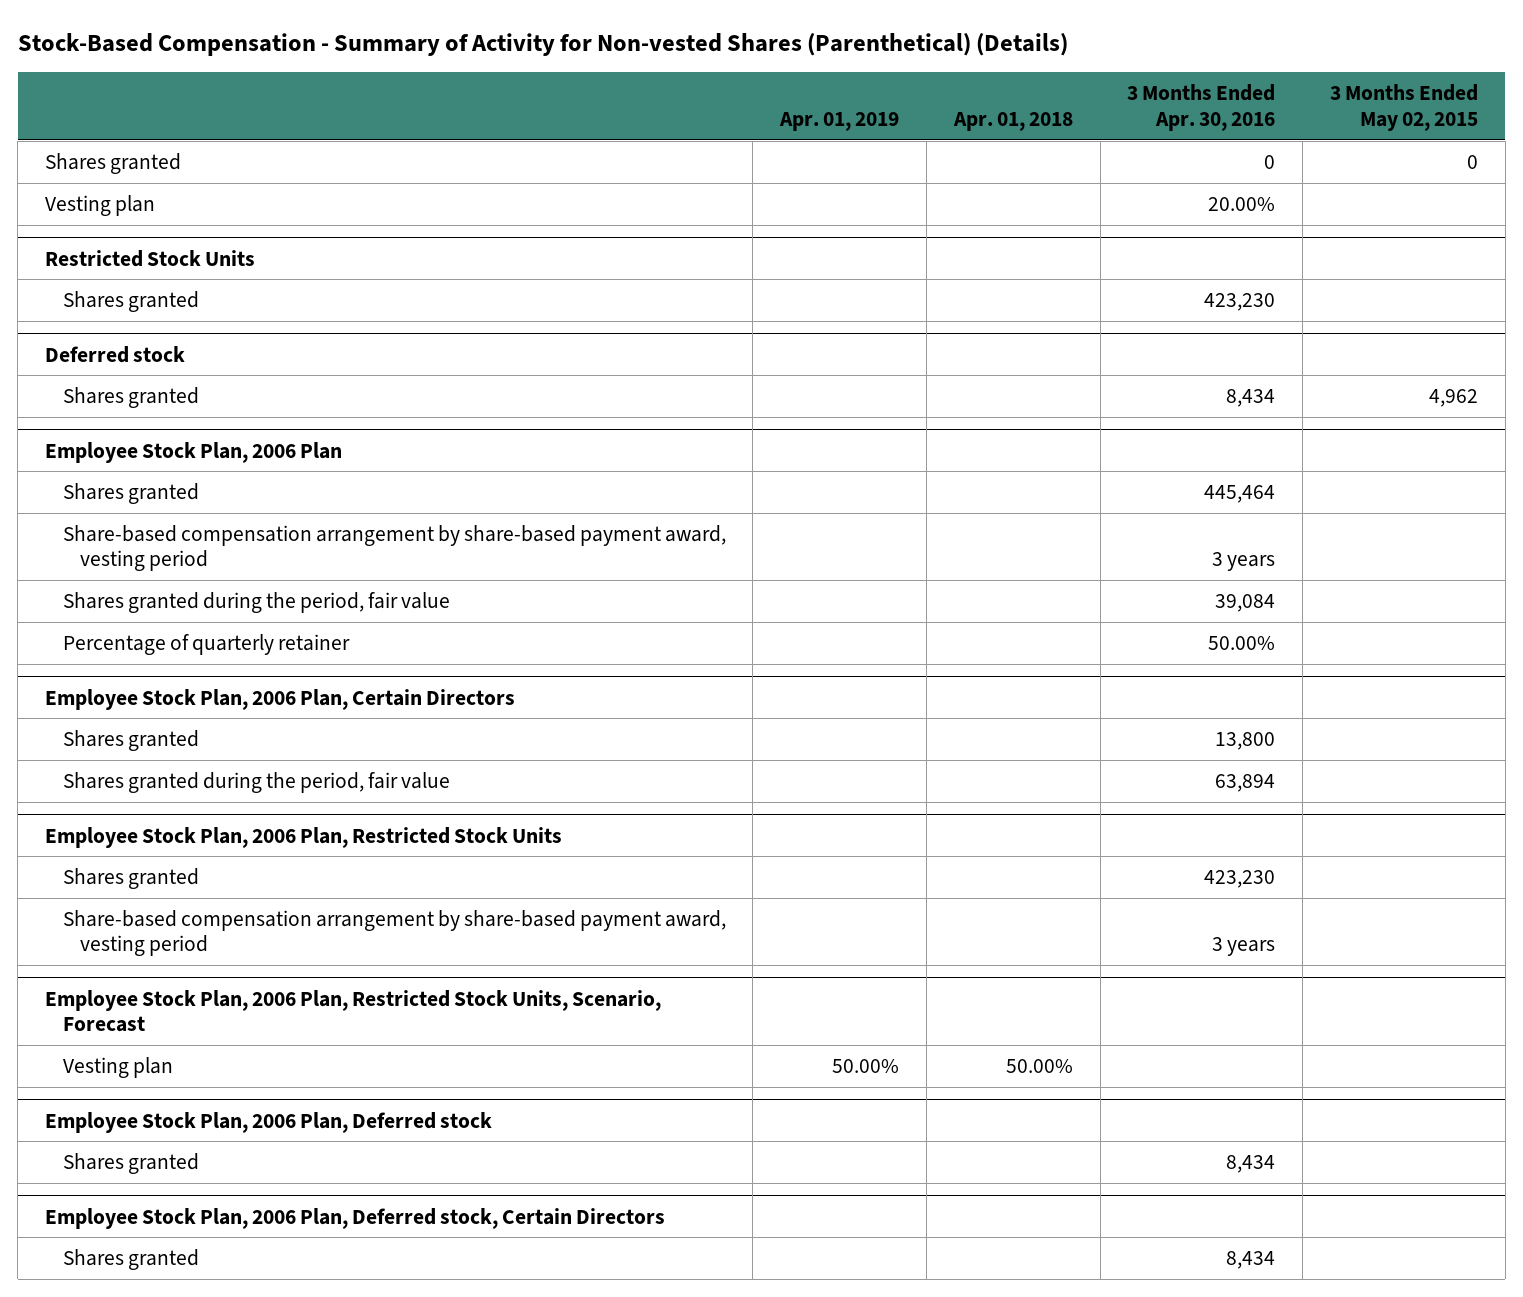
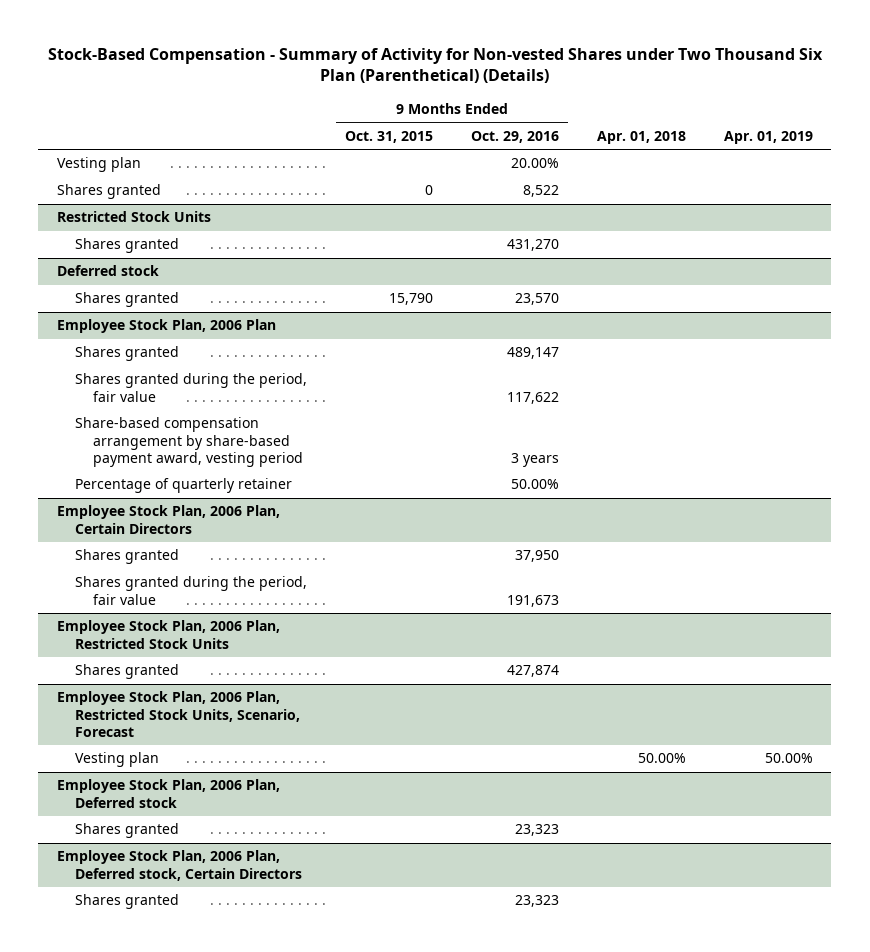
- Stock-Based Compensation - Summary of Activity for Non-vested Shares (Parenthetical) (Details)
+ Stock-Based Compensation - Summary of Activity for Non-vested Shares under Two Thousand Six Plan (Parenthetical) (Details)
- | Apr. 01, 2019 | Apr. 01, 2018 | 3 Months Ended Apr. 30, 2016 | 3 Months Ended May 02, 2015
+ | 9 Months Ended Oct. 31, 2015 | 9 Months Ended Oct. 29, 2016 | Apr. 01, 2018 | Apr. 01, 2019
moved down: Shares granted | 0 | 8,522 | |
@ Employee Stock Plan, 2006 Plan
moved down: Share-based compensation arrangement by share-based payment award, vesting period | | 3 years | |
@ Employee Stock Plan, 2006 Plan, Restricted Stock Units
- Share-based compensation arrangement by share-based payment award, vesting period | | | 3 years |

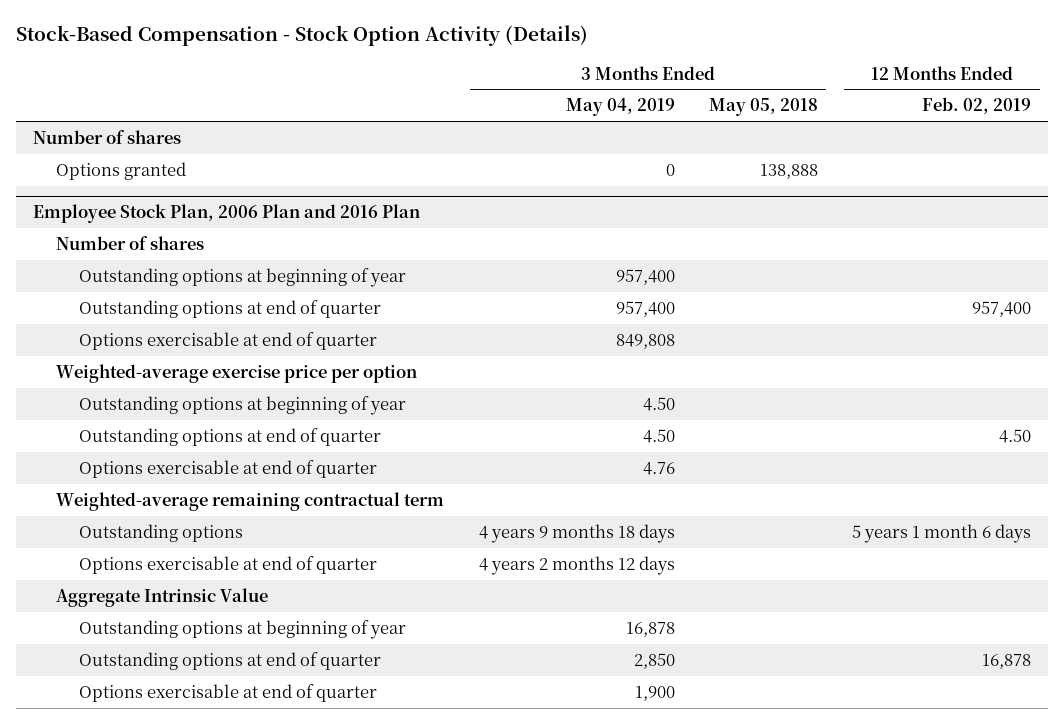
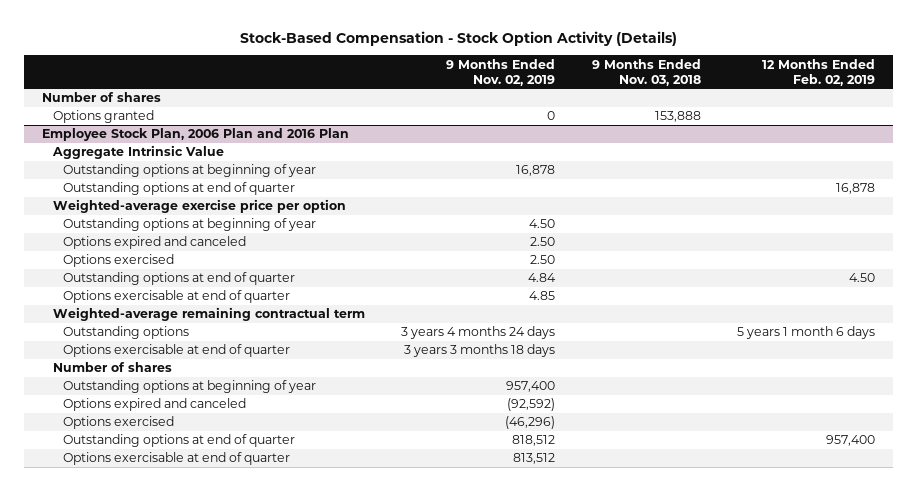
- | 3 Months Ended May 04, 2019 | 3 Months Ended May 05, 2018 | 12 Months Ended Feb. 02, 2019
+ | 9 Months Ended Nov. 02, 2019 | 9 Months Ended Nov. 03, 2018 | 12 Months Ended Feb. 02, 2019
@ Employee Stock Plan, 2006 Plan and 2016 Plan
moved up: Aggregate Intrinsic Value
- Options exercisable at end of quarter | 849,808 | |
moved up: Outstanding options at end of quarter | | | 16,878
+ Options expired and canceled | 2.50 | |
+ Options exercised | 2.50 | |
moved down: Number of shares
+ Options expired and canceled | (92,592) | |
+ Options exercised | (46,296) | |
moved down: Outstanding options at end of quarter | 818,512 | | 957,400

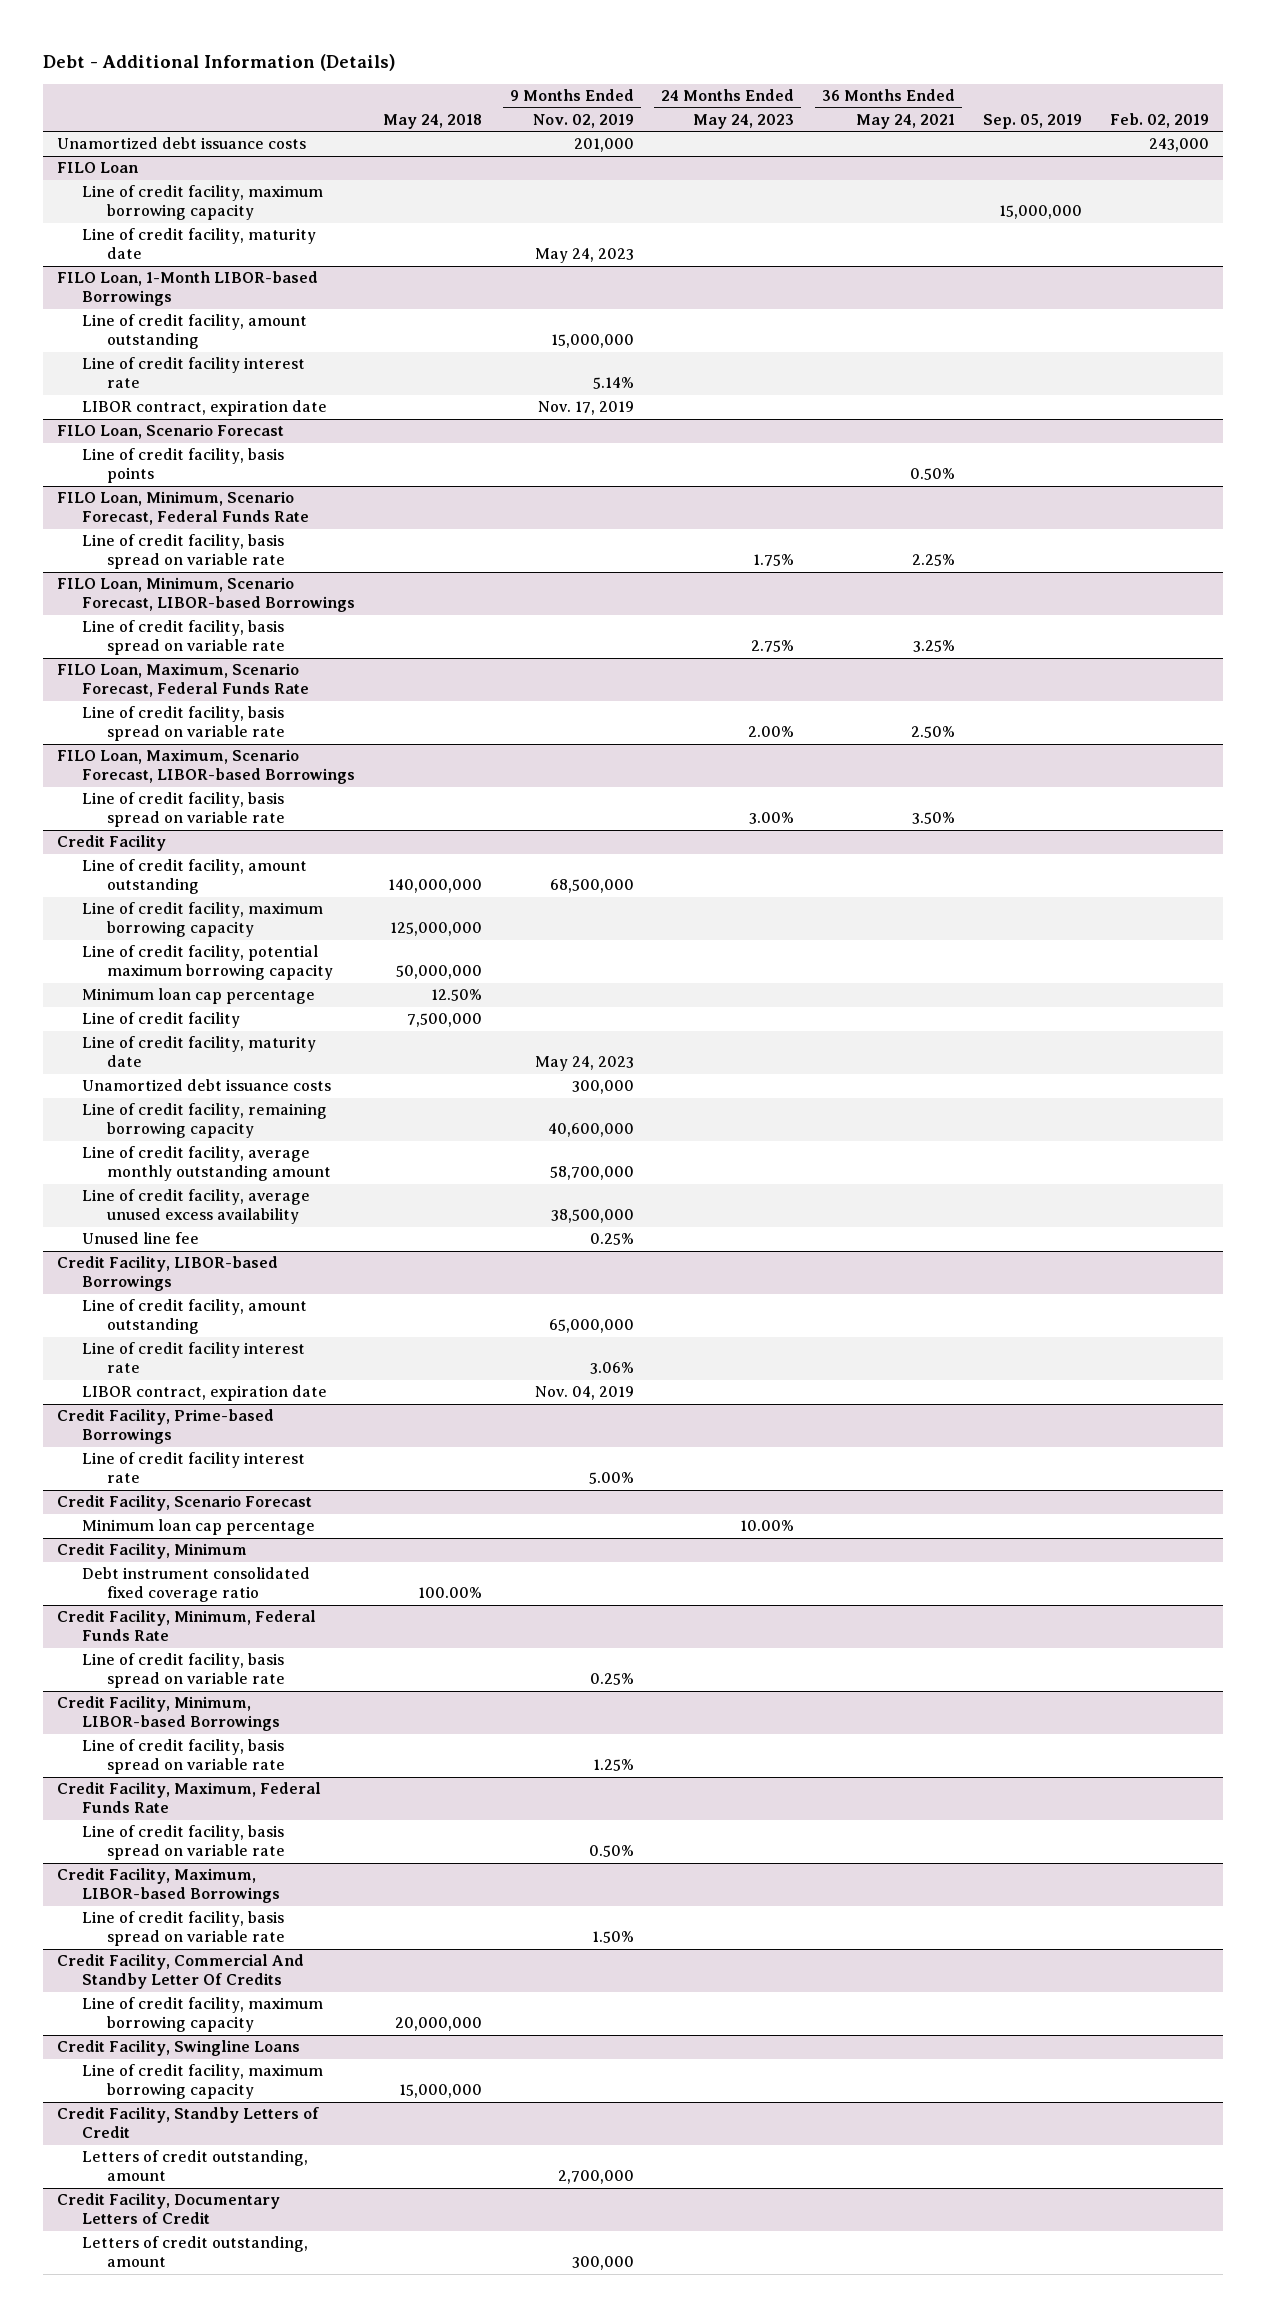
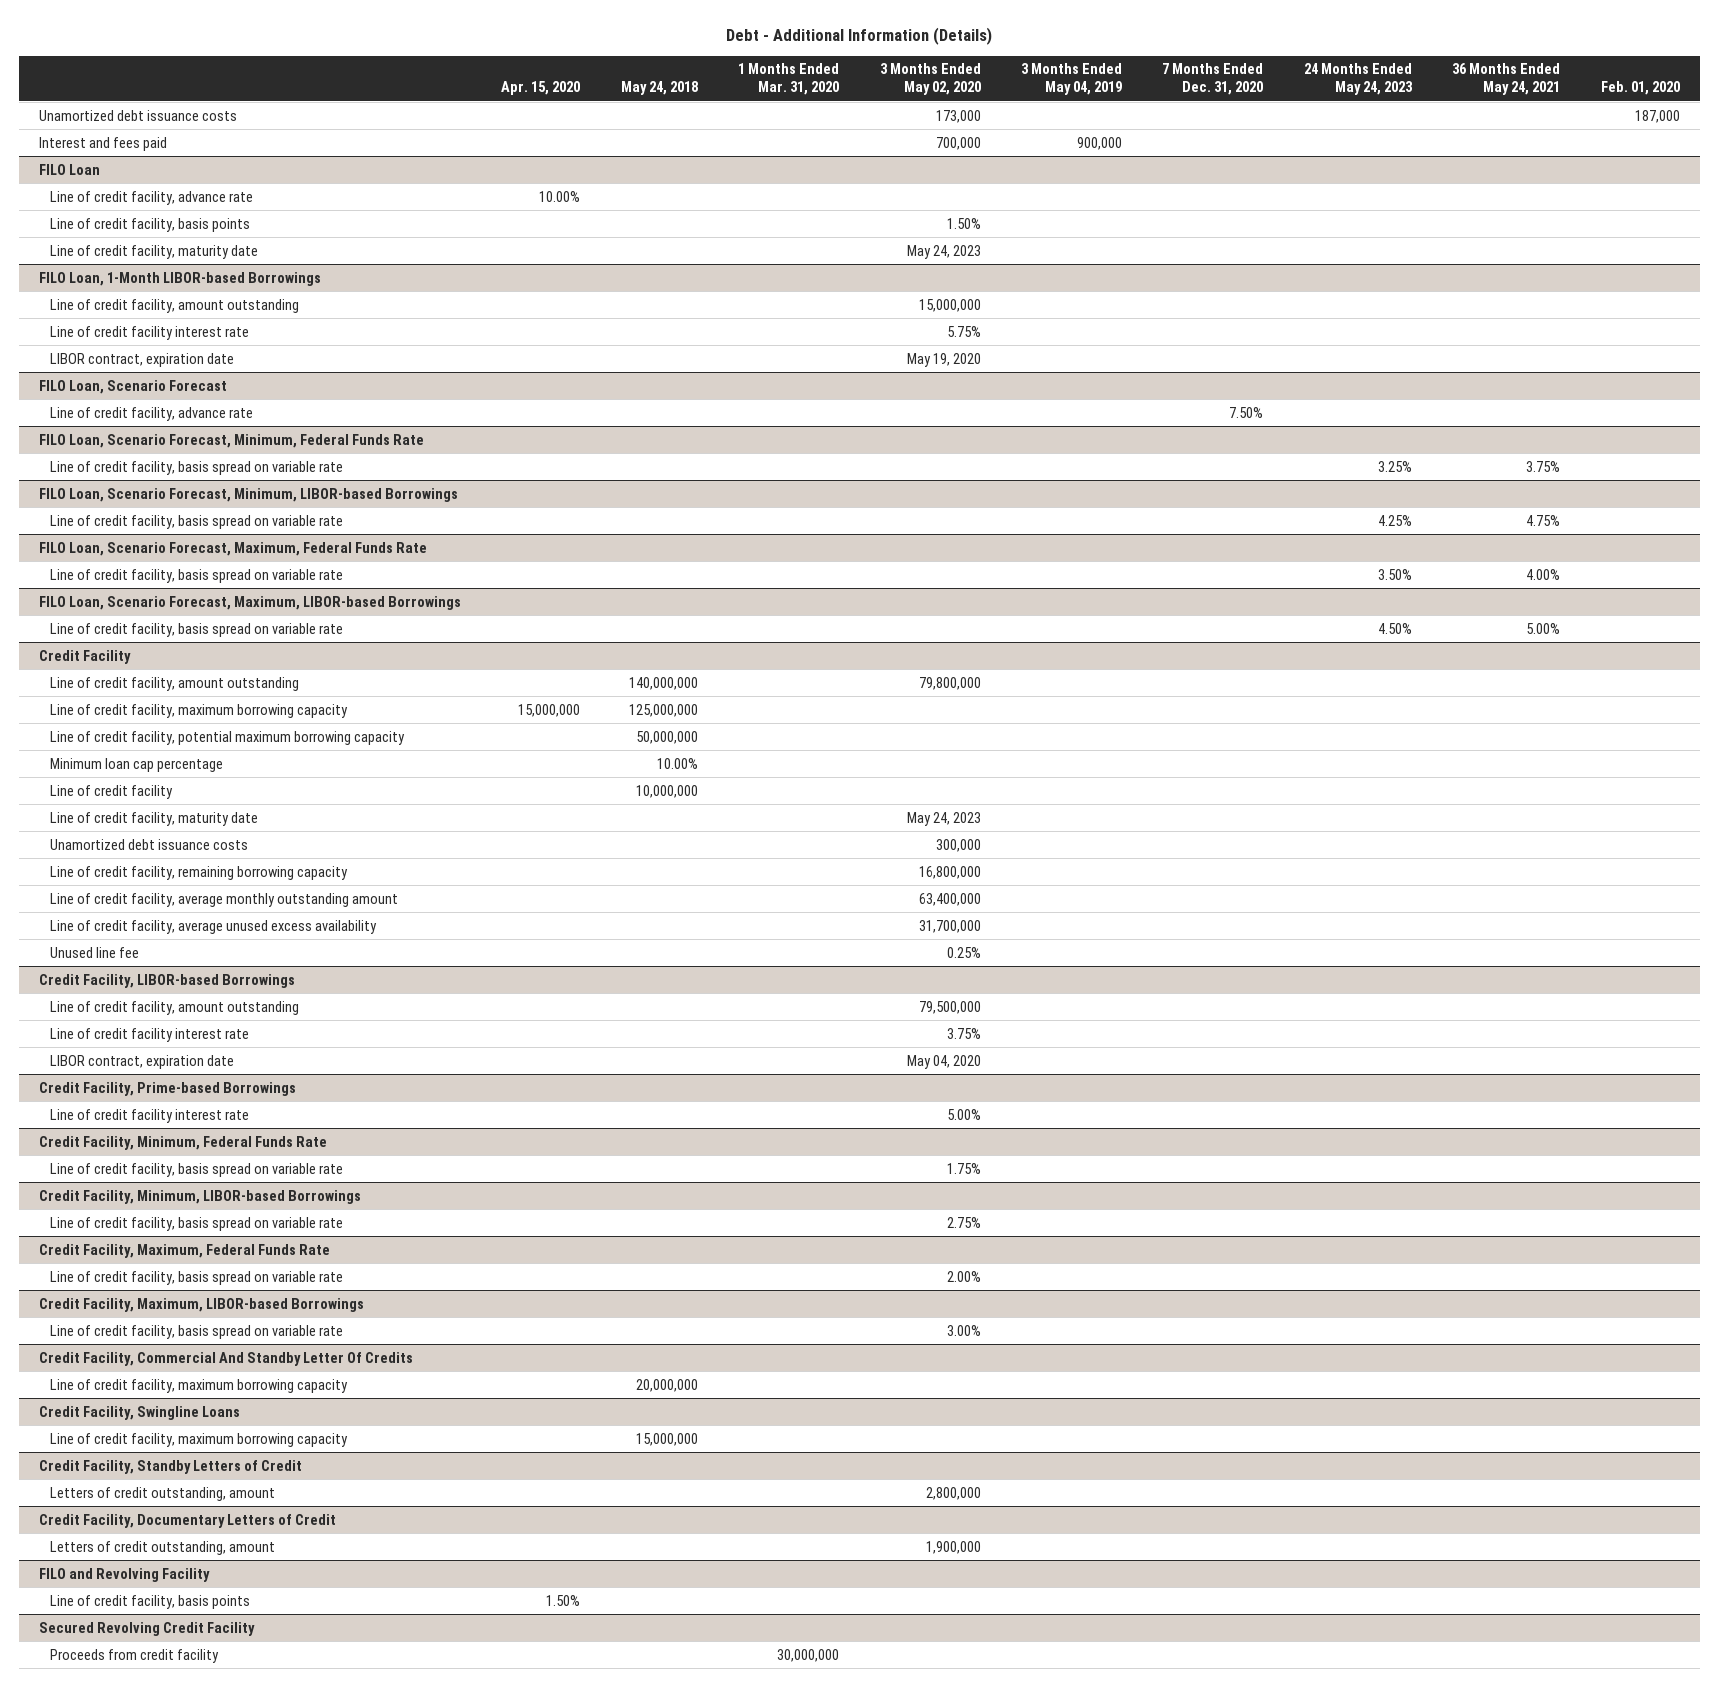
- | May 24, 2018 | 9 Months Ended Nov. 02, 2019 | 24 Months Ended May 24, 2023 | 36 Months Ended May 24, 2021 | Sep. 05, 2019 | Feb. 02, 2019
+ | Apr. 15, 2020 | May 24, 2018 | 1 Months Ended Mar. 31, 2020 | 3 Months Ended May 02, 2020 | 3 Months Ended May 04, 2019 | 7 Months Ended Dec. 31, 2020 | 24 Months Ended May 24, 2023 | 36 Months Ended May 24, 2021 | Feb. 01, 2020
+ Interest and fees paid | | | | 700,000 | 900,000 | | | |
@ FILO Loan
- Line of credit facility, maximum borrowing capacity | | | | | 15,000,000 |
+ Line of credit facility, advance rate | 10.00% | | | | | | | |
+ Line of credit facility, basis points | | | | 1.50% | | | | |
@ FILO Loan, Scenario Forecast
- Line of credit facility, basis points | | | | 0.50% | |
- FILO Loan, Minimum, Scenario Forecast, Federal Funds Rate
- Line of credit facility, basis spread on variable rate | | | 1.75% | 2.25% | |
- FILO Loan, Minimum, Scenario Forecast, LIBOR-based Borrowings
- Line of credit facility, basis spread on variable rate | | | 2.75% | 3.25% | |
- FILO Loan, Maximum, Scenario Forecast, Federal Funds Rate
- Line of credit facility, basis spread on variable rate | | | 2.00% | 2.50% | |
- FILO Loan, Maximum, Scenario Forecast, LIBOR-based Borrowings
- Line of credit facility, basis spread on variable rate | | | 3.00% | 3.50% | |
@ FILO Loan, Scenario Forecast
+ Line of credit facility, advance rate | | | | | | 7.50% | | |
+ FILO Loan, Scenario Forecast, Minimum, Federal Funds Rate
+ Line of credit facility, basis spread on variable rate | | | | | | | 3.25% | 3.75% |
+ FILO Loan, Scenario Forecast, Minimum, LIBOR-based Borrowings
+ Line of credit facility, basis spread on variable rate | | | | | | | 4.25% | 4.75% |
+ FILO Loan, Scenario Forecast, Maximum, Federal Funds Rate
+ Line of credit facility, basis spread on variable rate | | | | | | | 3.50% | 4.00% |
+ FILO Loan, Scenario Forecast, Maximum, LIBOR-based Borrowings
+ Line of credit facility, basis spread on variable rate | | | | | | | 4.50% | 5.00% |
@ Credit Facility
- Minimum loan cap percentage | 12.50% | | | | |
- Line of credit facility | 7,500,000 | | | | |
+ Minimum loan cap percentage | | 10.00% | | | | | | |
+ Line of credit facility | | 10,000,000 | | | | | | |
- Credit Facility, Scenario Forecast
- Minimum loan cap percentage | | | 10.00% | | |
- Credit Facility, Minimum
- Debt instrument consolidated fixed coverage ratio | 100.00% | | | | |
+ FILO and Revolving Facility
+ Line of credit facility, basis points | 1.50% | | | | | | | |
+ Secured Revolving Credit Facility
+ Proceeds from credit facility | | | 30,000,000 | | | | | |

